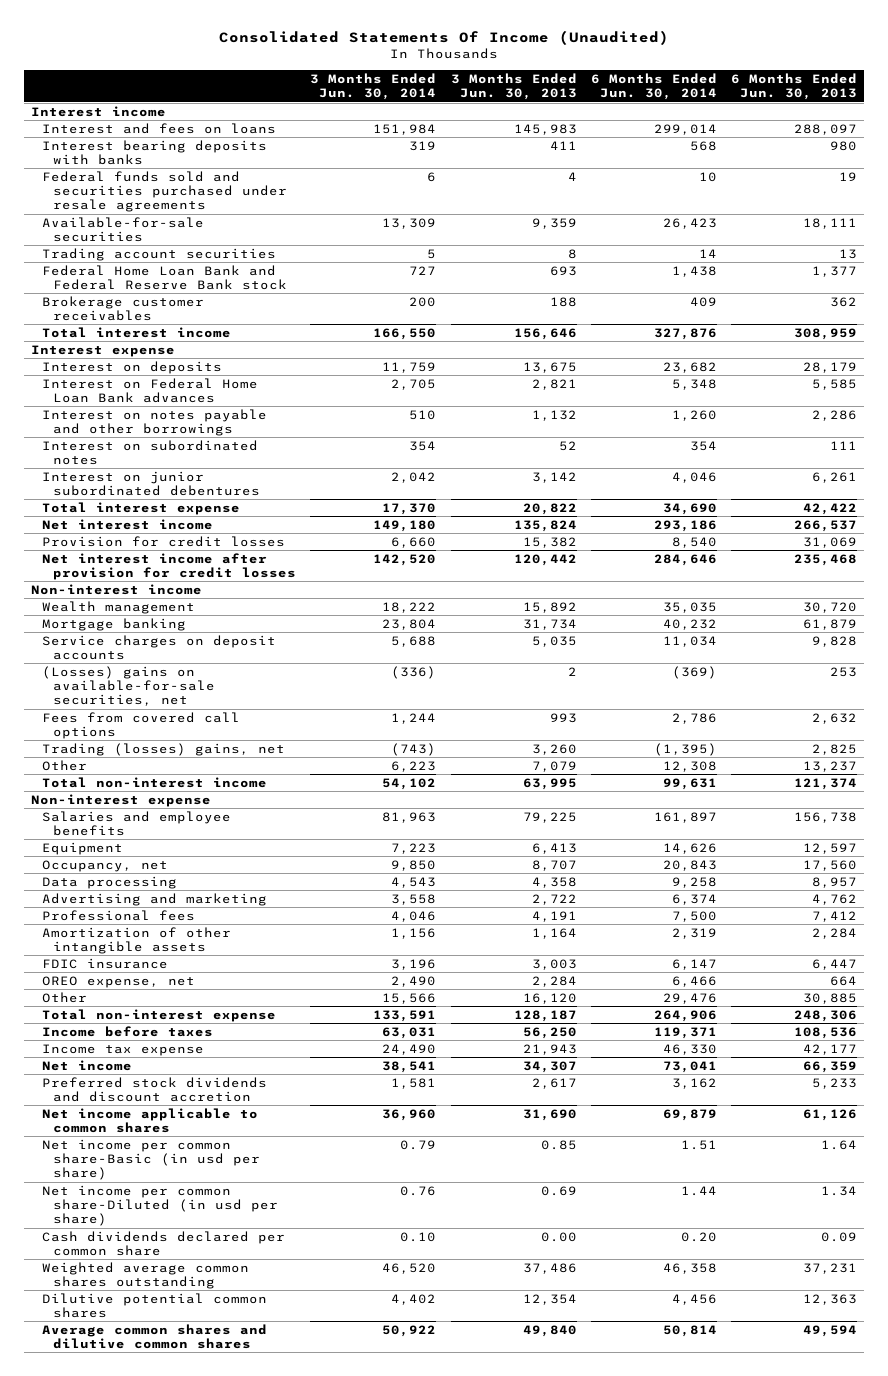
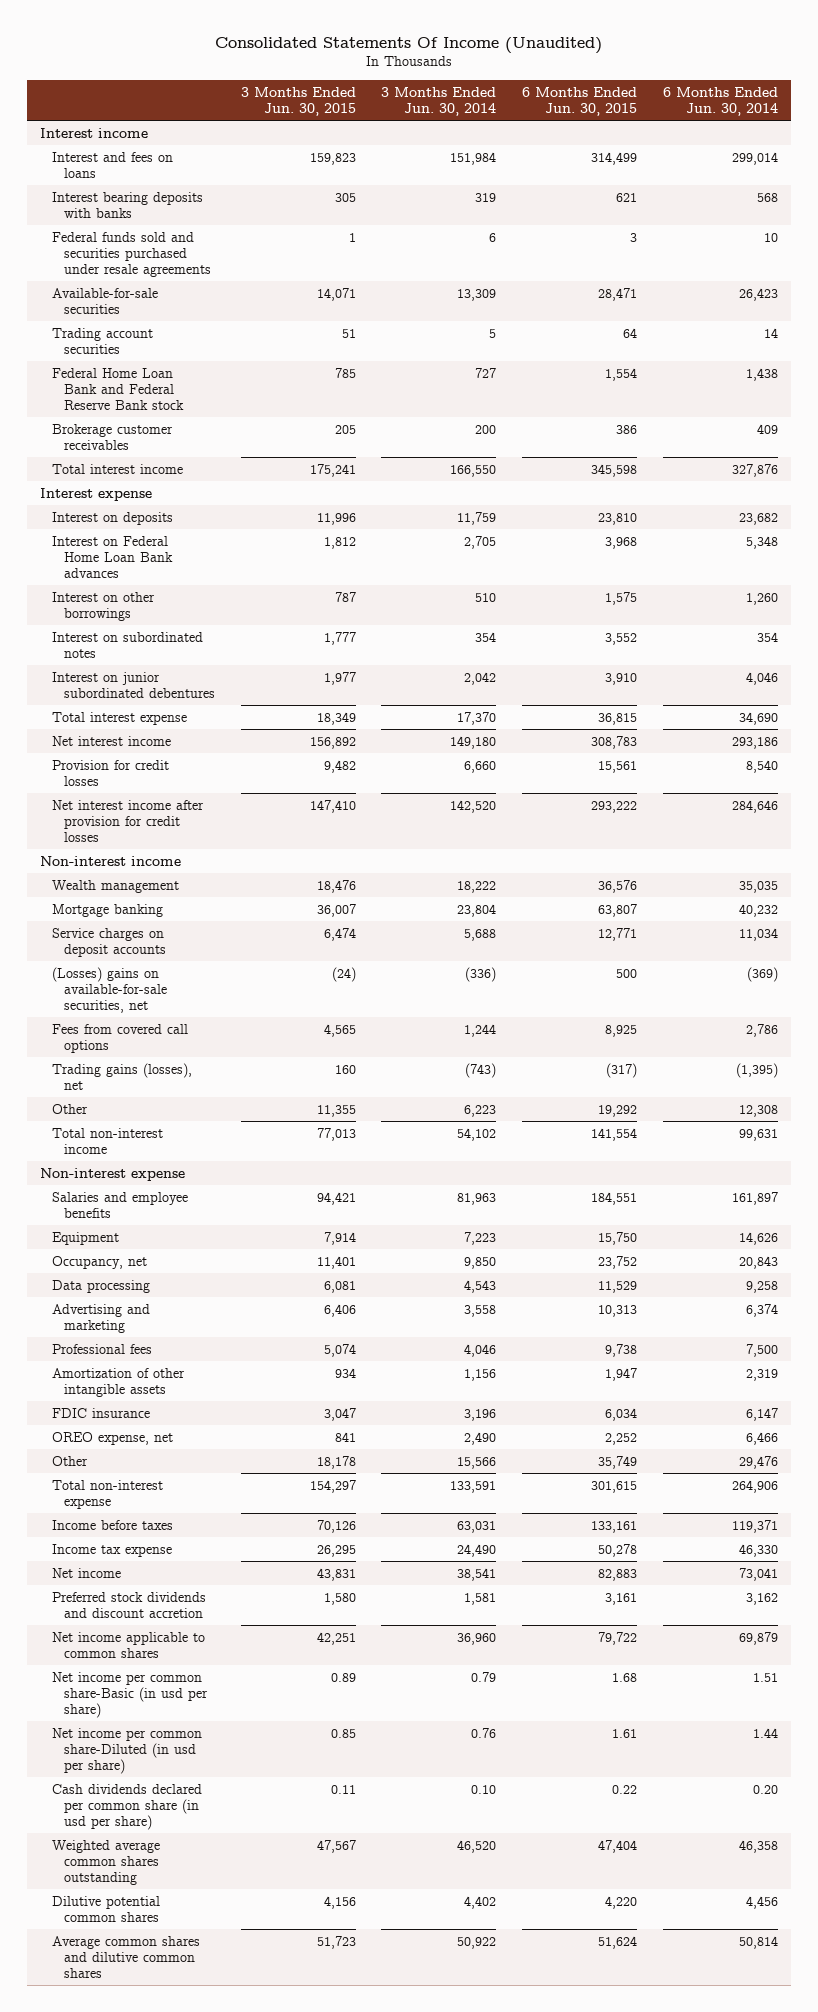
- | 3 Months Ended Jun. 30, 2014 | 3 Months Ended Jun. 30, 2013 | 6 Months Ended Jun. 30, 2014 | 6 Months Ended Jun. 30, 2013
+ | 3 Months Ended Jun. 30, 2015 | 3 Months Ended Jun. 30, 2014 | 6 Months Ended Jun. 30, 2015 | 6 Months Ended Jun. 30, 2014
- Interest on notes payable and other borrowings | 510 | 1,132 | 1,260 | 2,286
+ Interest on other borrowings | 787 | 510 | 1,575 | 1,260
- Trading (losses) gains, net | (743) | 3,260 | (1,395) | 2,825
+ Trading gains (losses), net | 160 | (743) | (317) | (1,395)
- Cash dividends declared per common share | 0.10 | 0.00 | 0.20 | 0.09
+ Cash dividends declared per common share (in usd per share) | 0.11 | 0.10 | 0.22 | 0.20

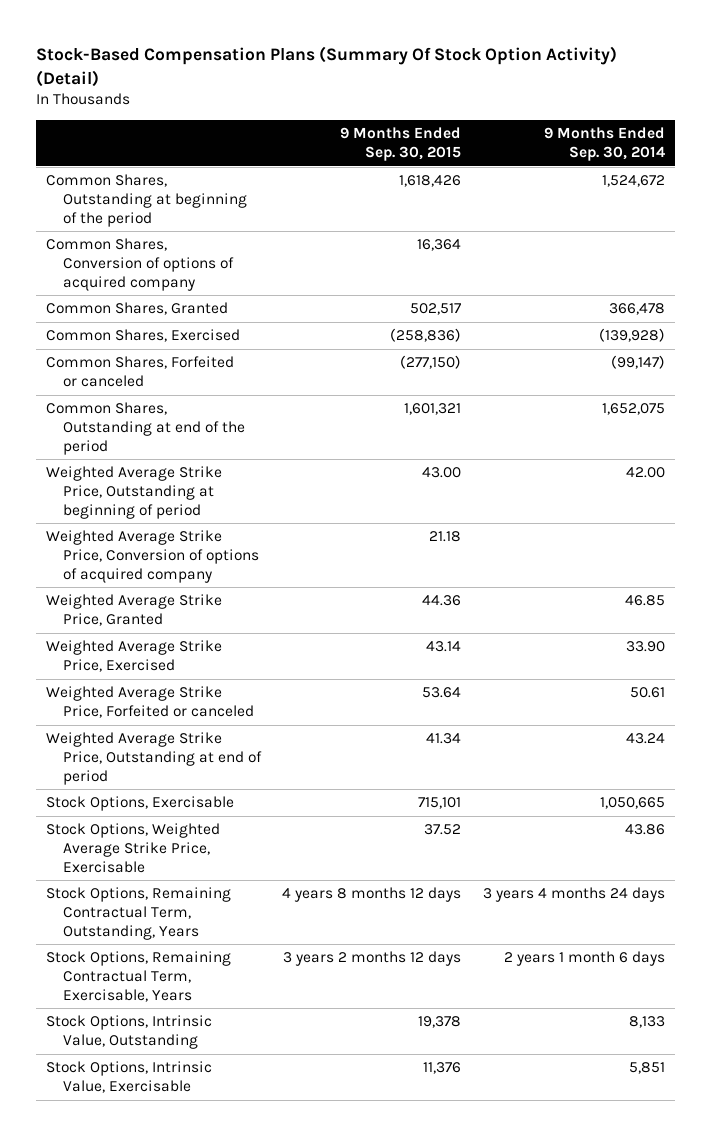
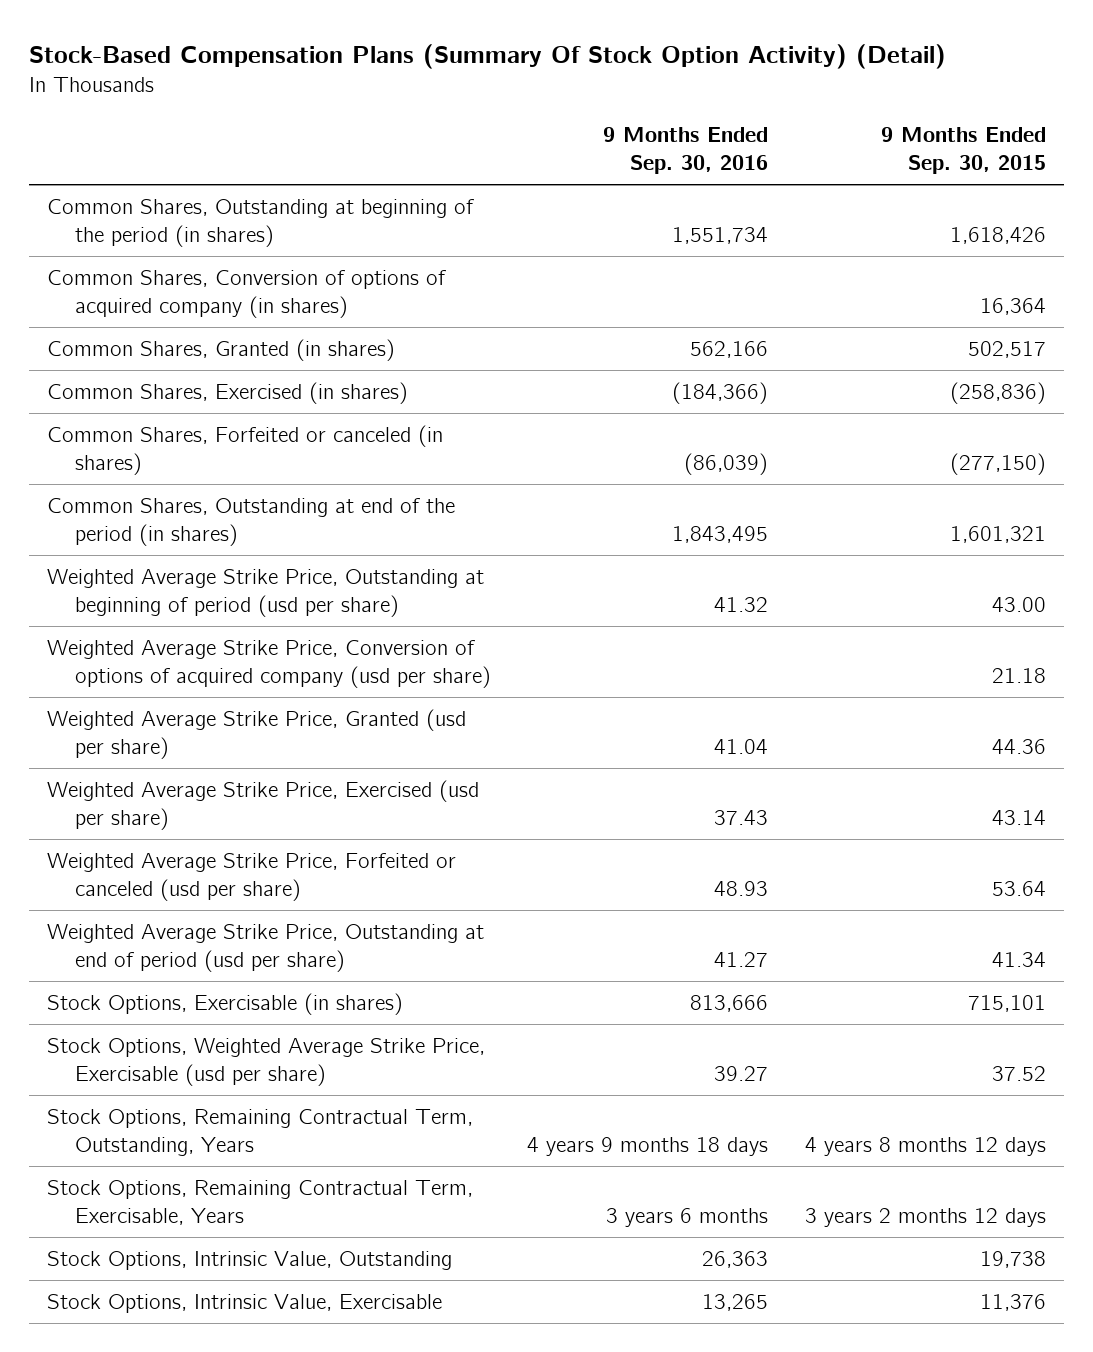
- | 9 Months Ended Sep. 30, 2015 | 9 Months Ended Sep. 30, 2014
+ | 9 Months Ended Sep. 30, 2016 | 9 Months Ended Sep. 30, 2015
- Common Shares, Outstanding at beginning of the period | 1,618,426 | 1,524,672
- Common Shares, Conversion of options of acquired company | 16,364 |
- Common Shares, Granted | 502,517 | 366,478
- Common Shares, Exercised | (258,836) | (139,928)
- Common Shares, Forfeited or canceled | (277,150) | (99,147)
- Common Shares, Outstanding at end of the period | 1,601,321 | 1,652,075
- Weighted Average Strike Price, Outstanding at beginning of period | 43.00 | 42.00
- Weighted Average Strike Price, Conversion of options of acquired company | 21.18 |
- Weighted Average Strike Price, Granted | 44.36 | 46.85
- Weighted Average Strike Price, Exercised | 43.14 | 33.90
- Weighted Average Strike Price, Forfeited or canceled | 53.64 | 50.61
- Weighted Average Strike Price, Outstanding at end of period | 41.34 | 43.24
- Stock Options, Exercisable | 715,101 | 1,050,665
- Stock Options, Weighted Average Strike Price, Exercisable | 37.52 | 43.86
+ Common Shares, Outstanding at beginning of the period (in shares) | 1,551,734 | 1,618,426
+ Common Shares, Conversion of options of acquired company (in shares) | | 16,364
+ Common Shares, Granted (in shares) | 562,166 | 502,517
+ Common Shares, Exercised (in shares) | (184,366) | (258,836)
+ Common Shares, Forfeited or canceled (in shares) | (86,039) | (277,150)
+ Common Shares, Outstanding at end of the period (in shares) | 1,843,495 | 1,601,321
+ Weighted Average Strike Price, Outstanding at beginning of period (usd per share) | 41.32 | 43.00
+ Weighted Average Strike Price, Conversion of options of acquired company (usd per share) | | 21.18
+ Weighted Average Strike Price, Granted (usd per share) | 41.04 | 44.36
+ Weighted Average Strike Price, Exercised (usd per share) | 37.43 | 43.14
+ Weighted Average Strike Price, Forfeited or canceled (usd per share) | 48.93 | 53.64
+ Weighted Average Strike Price, Outstanding at end of period (usd per share) | 41.27 | 41.34
+ Stock Options, Exercisable (in shares) | 813,666 | 715,101
+ Stock Options, Weighted Average Strike Price, Exercisable (usd per share) | 39.27 | 37.52
- Stock Options, Intrinsic Value, Outstanding | 19,378 | 8,133
+ Stock Options, Intrinsic Value, Outstanding | 26,363 | 19,738

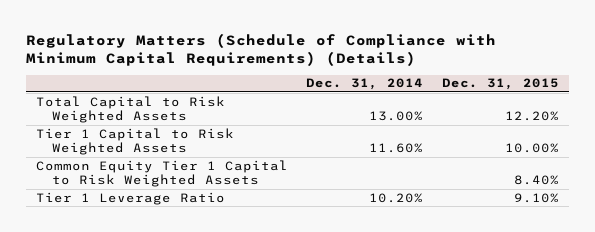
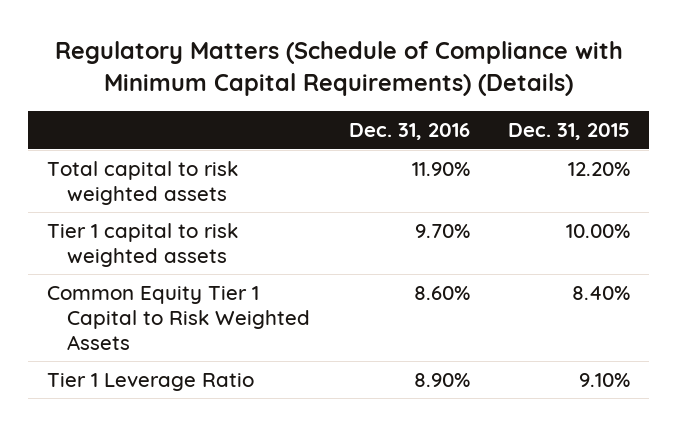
- | Dec. 31, 2014 | Dec. 31, 2015
+ | Dec. 31, 2016 | Dec. 31, 2015
- Total Capital to Risk Weighted Assets | 13.00% | 12.20%
- Tier 1 Capital to Risk Weighted Assets | 11.60% | 10.00%
+ Total capital to risk weighted assets | 11.90% | 12.20%
+ Tier 1 capital to risk weighted assets | 9.70% | 10.00%

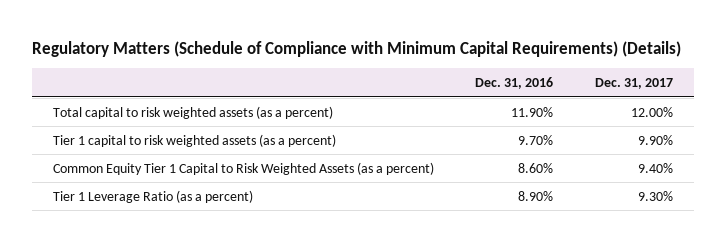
- | Dec. 31, 2016 | Dec. 31, 2015
+ | Dec. 31, 2016 | Dec. 31, 2017
- Total capital to risk weighted assets | 11.90% | 12.20%
- Tier 1 capital to risk weighted assets | 9.70% | 10.00%
- Common Equity Tier 1 Capital to Risk Weighted Assets | 8.60% | 8.40%
- Tier 1 Leverage Ratio | 8.90% | 9.10%
+ Total capital to risk weighted assets (as a percent) | 11.90% | 12.00%
+ Tier 1 capital to risk weighted assets (as a percent) | 9.70% | 9.90%
+ Common Equity Tier 1 Capital to Risk Weighted Assets (as a percent) | 8.60% | 9.40%
+ Tier 1 Leverage Ratio (as a percent) | 8.90% | 9.30%

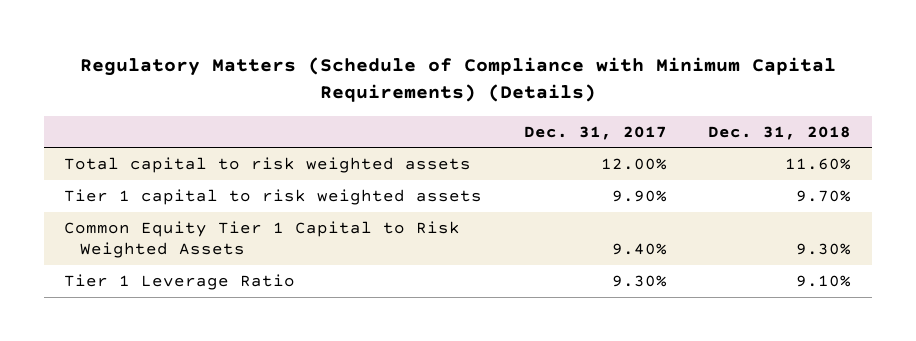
- | Dec. 31, 2016 | Dec. 31, 2017
+ | Dec. 31, 2017 | Dec. 31, 2018
- Total capital to risk weighted assets (as a percent) | 11.90% | 12.00%
- Tier 1 capital to risk weighted assets (as a percent) | 9.70% | 9.90%
- Common Equity Tier 1 Capital to Risk Weighted Assets (as a percent) | 8.60% | 9.40%
- Tier 1 Leverage Ratio (as a percent) | 8.90% | 9.30%
+ Total capital to risk weighted assets | 12.00% | 11.60%
+ Tier 1 capital to risk weighted assets | 9.90% | 9.70%
+ Common Equity Tier 1 Capital to Risk Weighted Assets | 9.40% | 9.30%
+ Tier 1 Leverage Ratio | 9.30% | 9.10%

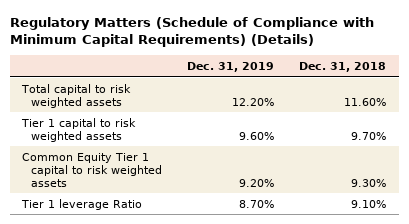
- | Dec. 31, 2017 | Dec. 31, 2018
+ | Dec. 31, 2019 | Dec. 31, 2018
- Common Equity Tier 1 Capital to Risk Weighted Assets | 9.40% | 9.30%
- Tier 1 Leverage Ratio | 9.30% | 9.10%
+ Common Equity Tier 1 capital to risk weighted assets | 9.20% | 9.30%
+ Tier 1 leverage Ratio | 8.70% | 9.10%

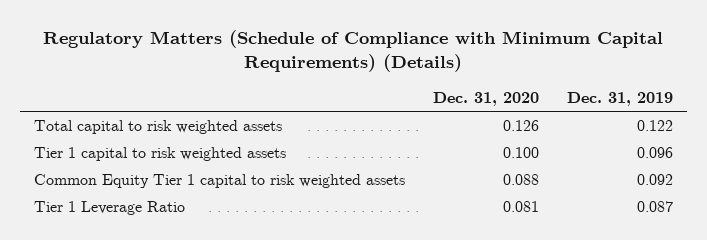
- | Dec. 31, 2019 | Dec. 31, 2018
+ | Dec. 31, 2020 | Dec. 31, 2019
- Total capital to risk weighted assets | 12.20% | 11.60%
- Tier 1 capital to risk weighted assets | 9.60% | 9.70%
- Common Equity Tier 1 capital to risk weighted assets | 9.20% | 9.30%
- Tier 1 leverage Ratio | 8.70% | 9.10%
+ Total capital to risk weighted assets | 0.126 | 0.122
+ Tier 1 capital to risk weighted assets | 0.100 | 0.096
+ Common Equity Tier 1 capital to risk weighted assets | 0.088 | 0.092
+ Tier 1 Leverage Ratio | 0.081 | 0.087

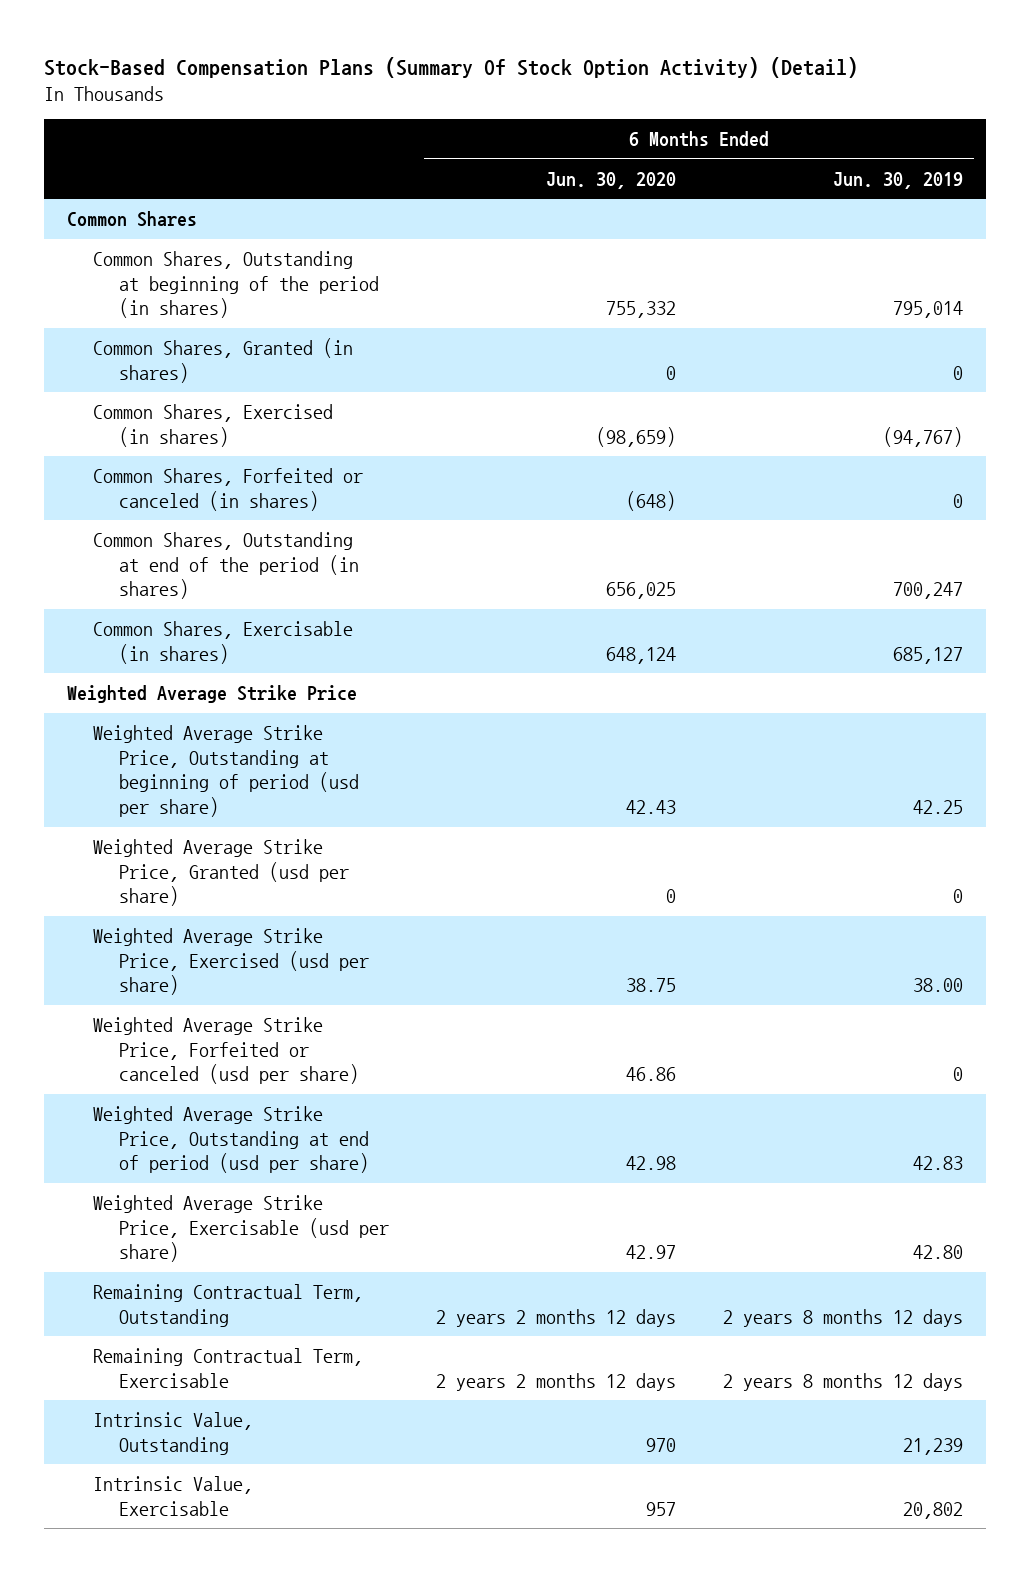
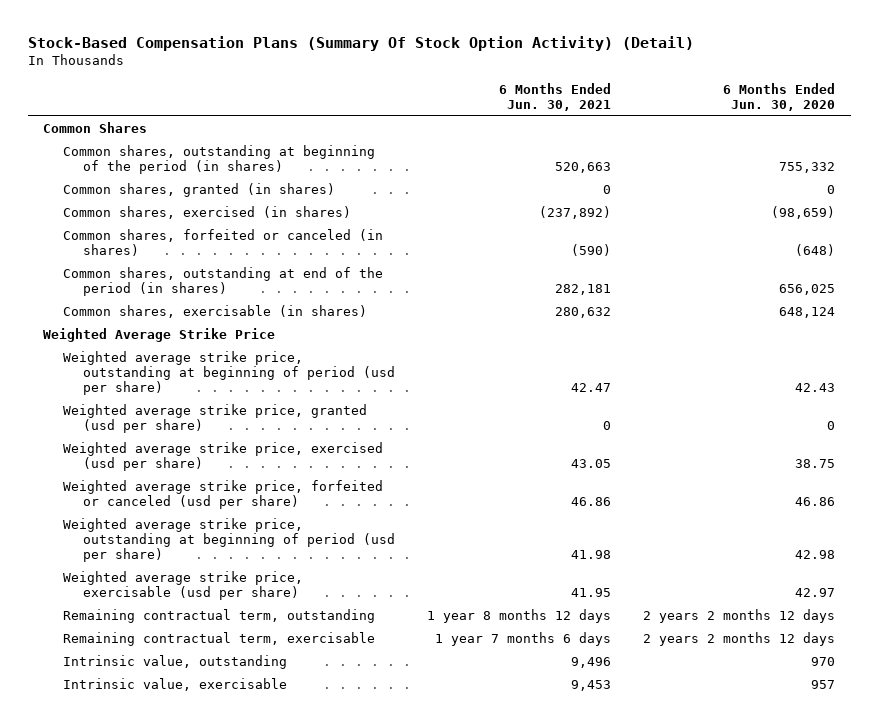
- | 6 Months Ended Jun. 30, 2020 | 6 Months Ended Jun. 30, 2019
+ | 6 Months Ended Jun. 30, 2021 | 6 Months Ended Jun. 30, 2020
- Common Shares, Outstanding at beginning of the period (in shares) | 755,332 | 795,014
- Common Shares, Granted (in shares) | 0 | 0
- Common Shares, Exercised (in shares) | (98,659) | (94,767)
- Common Shares, Forfeited or canceled (in shares) | (648) | 0
- Common Shares, Outstanding at end of the period (in shares) | 656,025 | 700,247
- Common Shares, Exercisable (in shares) | 648,124 | 685,127
+ Common shares, outstanding at beginning of the period (in shares) | 520,663 | 755,332
+ Common shares, granted (in shares) | 0 | 0
+ Common shares, exercised (in shares) | (237,892) | (98,659)
+ Common shares, forfeited or canceled (in shares) | (590) | (648)
+ Common shares, outstanding at end of the period (in shares) | 282,181 | 656,025
+ Common shares, exercisable (in shares) | 280,632 | 648,124
- Weighted Average Strike Price, Outstanding at beginning of period (usd per share) | 42.43 | 42.25
- Weighted Average Strike Price, Granted (usd per share) | 0 | 0
- Weighted Average Strike Price, Exercised (usd per share) | 38.75 | 38.00
- Weighted Average Strike Price, Forfeited or canceled (usd per share) | 46.86 | 0
- Weighted Average Strike Price, Outstanding at end of period (usd per share) | 42.98 | 42.83
- Weighted Average Strike Price, Exercisable (usd per share) | 42.97 | 42.80
- Remaining Contractual Term, Outstanding | 2 years 2 months 12 days | 2 years 8 months 12 days
- Remaining Contractual Term, Exercisable | 2 years 2 months 12 days | 2 years 8 months 12 days
- Intrinsic Value, Outstanding | 970 | 21,239
- Intrinsic Value, Exercisable | 957 | 20,802
+ Weighted average strike price, outstanding at beginning of period (usd per share) | 42.47 | 42.43
+ Weighted average strike price, granted (usd per share) | 0 | 0
+ Weighted average strike price, exercised (usd per share) | 43.05 | 38.75
+ Weighted average strike price, forfeited or canceled (usd per share) | 46.86 | 46.86
+ Weighted average strike price, outstanding at beginning of period (usd per share) | 41.98 | 42.98
+ Weighted average strike price, exercisable (usd per share) | 41.95 | 42.97
+ Remaining contractual term, outstanding | 1 year 8 months 12 days | 2 years 2 months 12 days
+ Remaining contractual term, exercisable | 1 year 7 months 6 days | 2 years 2 months 12 days
+ Intrinsic value, outstanding | 9,496 | 970
+ Intrinsic value, exercisable | 9,453 | 957

